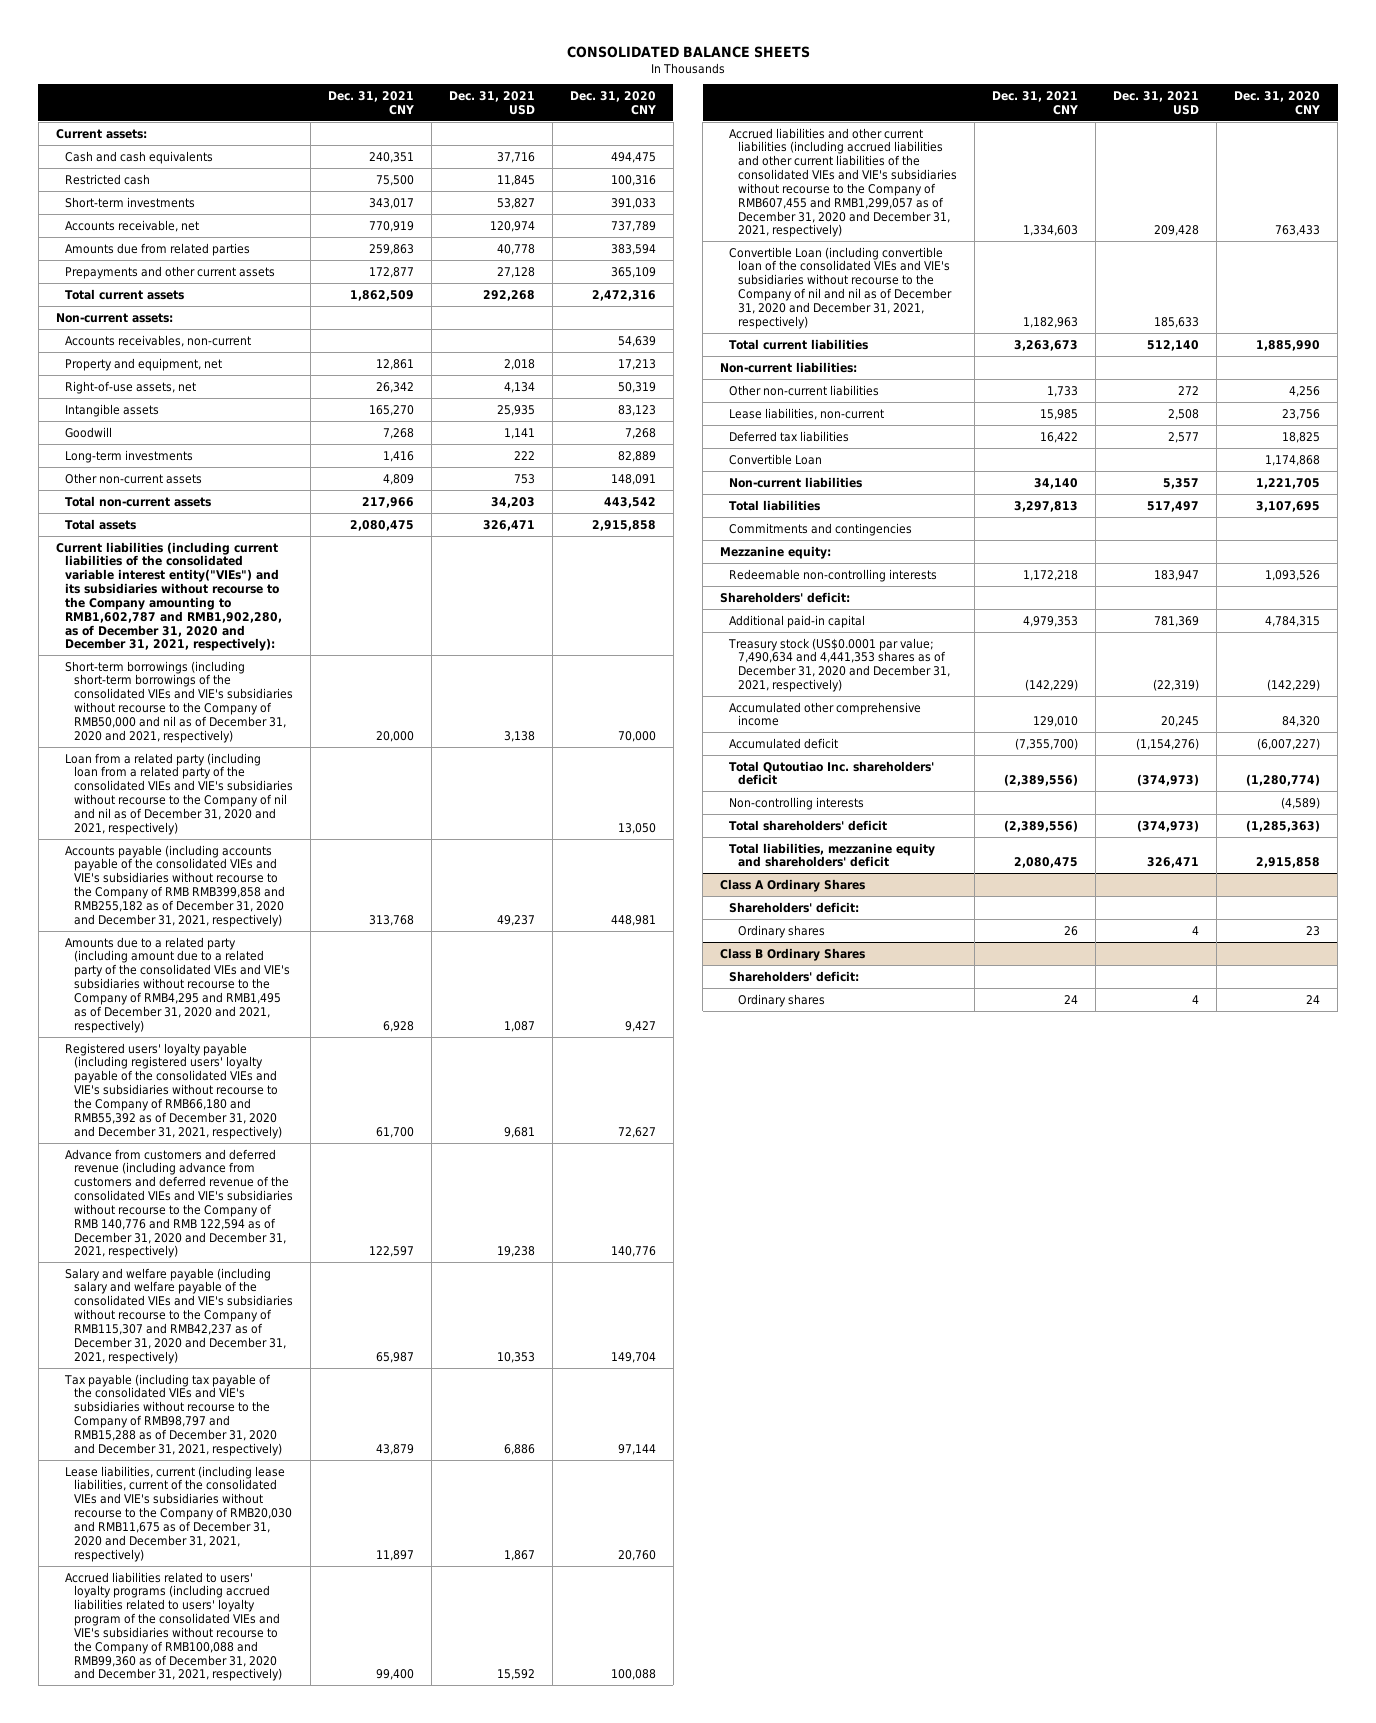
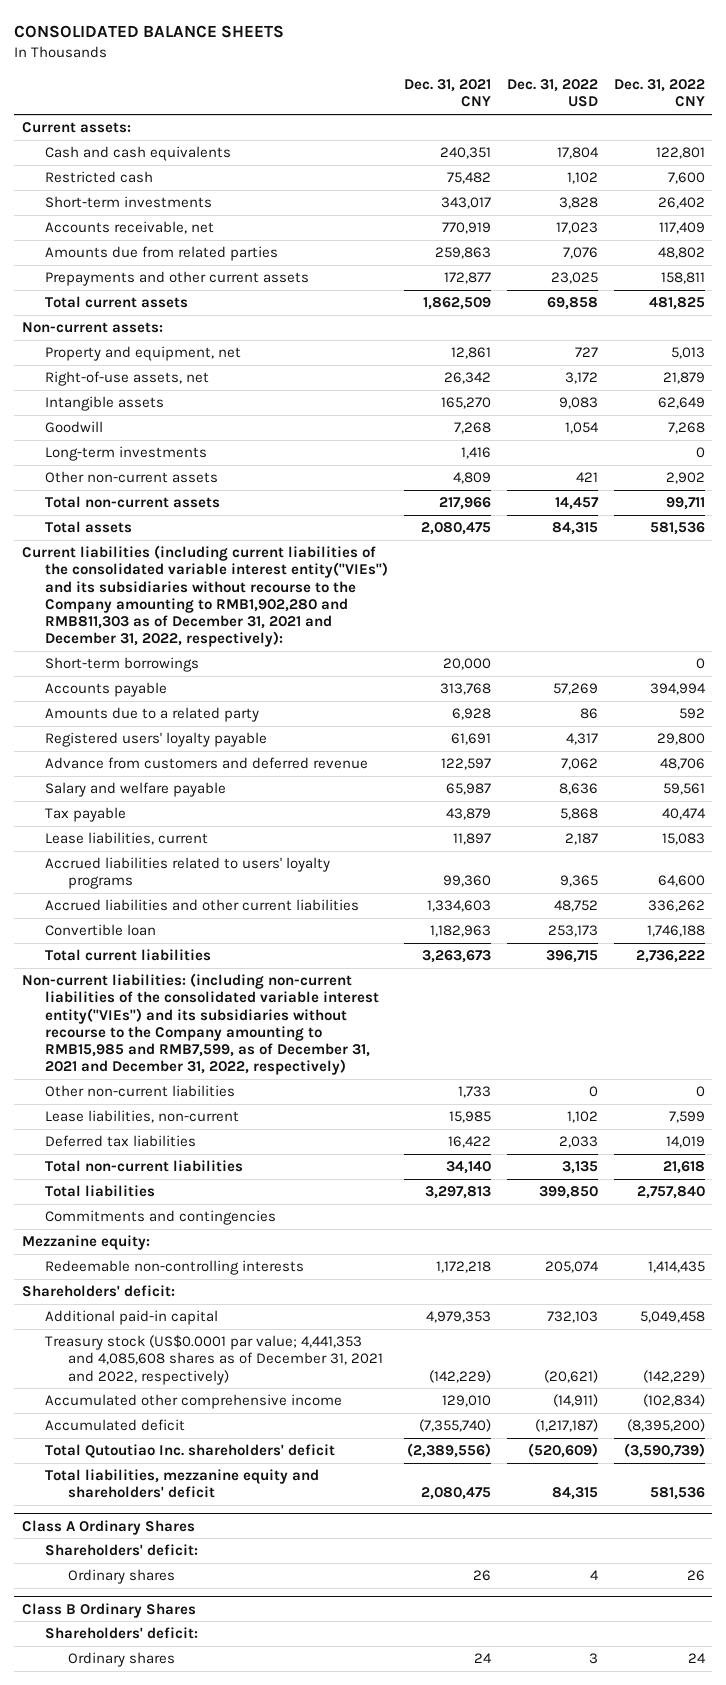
- | Dec. 31, 2021 CNY | Dec. 31, 2021 USD | Dec. 31, 2020 CNY
+ | Dec. 31, 2021 CNY | Dec. 31, 2022 USD | Dec. 31, 2022 CNY
- Restricted cash | 75,500 | 11,845 | 100,316
+ Restricted cash | 75,482 | 1,102 | 7,600
- Accounts receivables, non-current | | | 54,639
- Current liabilities (including current liabilities of the consolidated variable interest entity("VIEs") and its subsidiaries without recourse to the Company amounting to RMB1,602,787 and RMB1,902,280, as of December 31, 2020 and December 31, 2021, respectively):
- Short-term borrowings (including short-term borrowings of the consolidated VIEs and VIE's subsidiaries without recourse to the Company of RMB50,000 and nil as of December 31, 2020 and 2021, respectively) | 20,000 | 3,138 | 70,000
- Loan from a related party (including loan from a related party of the consolidated VIEs and VIE's subsidiaries without recourse to the Company of nil and nil as of December 31, 2020 and 2021, respectively) | | | 13,050
- Accounts payable (including accounts payable of the consolidated VIEs and VIE's subsidiaries without recourse to the Company of RMB RMB399,858 and RMB255,182 as of December 31, 2020 and December 31, 2021, respectively) | 313,768 | 49,237 | 448,981
- Amounts due to a related party (including amount due to a related party of the consolidated VIEs and VIE's subsidiaries without recourse to the Company of RMB4,295 and RMB1,495 as of December 31, 2020 and 2021, respectively) | 6,928 | 1,087 | 9,427
- Registered users' loyalty payable (including registered users' loyalty payable of the consolidated VIEs and VIE's subsidiaries without recourse to the Company of RMB66,180 and RMB55,392 as of December 31, 2020 and December 31, 2021, respectively) | 61,700 | 9,681 | 72,627
- Advance from customers and deferred revenue (including advance from customers and deferred revenue of the consolidated VIEs and VIE's subsidiaries without recourse to the Company of RMB 140,776 and RMB 122,594 as of December 31, 2020 and December 31, 2021, respectively) | 122,597 | 19,238 | 140,776
- Salary and welfare payable (including salary and welfare payable of the consolidated VIEs and VIE's subsidiaries without recourse to the Company of RMB115,307 and RMB42,237 as of December 31, 2020 and December 31, 2021, respectively) | 65,987 | 10,353 | 149,704
- Tax payable (including tax payable of the consolidated VIEs and VIE's subsidiaries without recourse to the Company of RMB98,797 and RMB15,288 as of December 31, 2020 and December 31, 2021, respectively) | 43,879 | 6,886 | 97,144
- Lease liabilities, current (including lease liabilities, current of the consolidated VIEs and VIE's subsidiaries without recourse to the Company of RMB20,030 and RMB11,675 as of December 31, 2020 and December 31, 2021, respectively) | 11,897 | 1,867 | 20,760
- Accrued liabilities related to users' loyalty programs (including accrued liabilities related to users' loyalty program of the consolidated VIEs and VIE's subsidiaries without recourse to the Company of RMB100,088 and RMB99,360 as of December 31, 2020 and December 31, 2021, respectively) | 99,400 | 15,592 | 100,088
- Accrued liabilities and other current liabilities (including accrued liabilities and other current liabilities of the consolidated VIEs and VIE's subsidiaries without recourse to the Company of RMB607,455 and RMB1,299,057 as of December 31, 2020 and December 31, 2021, respectively) | 1,334,603 | 209,428 | 763,433
- Convertible Loan (including convertible loan of the consolidated VIEs and VIE's subsidiaries without recourse to the Company of nil and nil as of December 31, 2020 and December 31, 2021, respectively) | 1,182,963 | 185,633 |
+ Current liabilities (including current liabilities of the consolidated variable interest entity("VIEs") and its subsidiaries without recourse to the Company amounting to RMB1,902,280 and RMB811,303 as of December 31, 2021 and December 31, 2022, respectively):
+ Short-term borrowings | 20,000 | | 0
+ Accounts payable | 313,768 | 57,269 | 394,994
+ Amounts due to a related party | 6,928 | 86 | 592
+ Registered users' loyalty payable | 61,691 | 4,317 | 29,800
+ Advance from customers and deferred revenue | 122,597 | 7,062 | 48,706
+ Salary and welfare payable | 65,987 | 8,636 | 59,561
+ Tax payable | 43,879 | 5,868 | 40,474
+ Lease liabilities, current | 11,897 | 2,187 | 15,083
+ Accrued liabilities related to users' loyalty programs | 99,360 | 9,365 | 64,600
+ Accrued liabilities and other current liabilities | 1,334,603 | 48,752 | 336,262
+ Convertible loan | 1,182,963 | 253,173 | 1,746,188
- Non-current liabilities:
+ Non-current liabilities: (including non-current liabilities of the consolidated variable interest entity("VIEs") and its subsidiaries without recourse to the Company amounting to RMB15,985 and RMB7,599, as of December 31, 2021 and December 31, 2022, respectively)
- Convertible Loan | | | 1,174,868
- Non-current liabilities | 34,140 | 5,357 | 1,221,705
+ Total non-current liabilities | 34,140 | 3,135 | 21,618
- Treasury stock (US$0.0001 par value; 7,490,634 and 4,441,353 shares as of December 31, 2020 and December 31, 2021, respectively) | (142,229) | (22,319) | (142,229)
+ Treasury stock (US$0.0001 par value; 4,441,353 and 4,085,608 shares as of December 31, 2021 and 2022, respectively) | (142,229) | (20,621) | (142,229)
- Accumulated deficit | (7,355,700) | (1,154,276) | (6,007,227)
+ Accumulated deficit | (7,355,740) | (1,217,187) | (8,395,200)
- Non-controlling interests | | | (4,589)
- Total shareholders' deficit | (2,389,556) | (374,973) | (1,285,363)

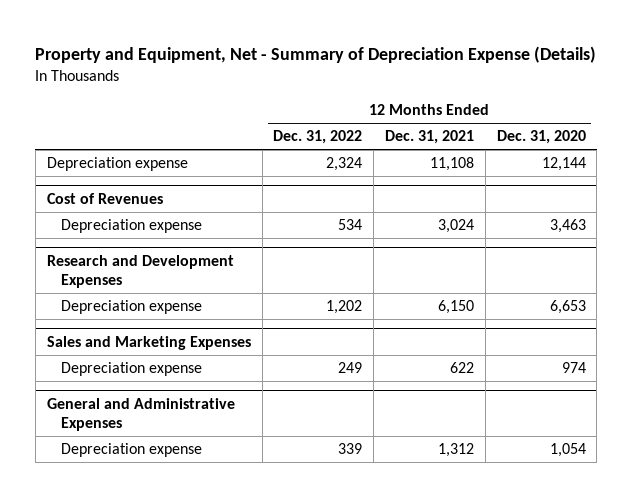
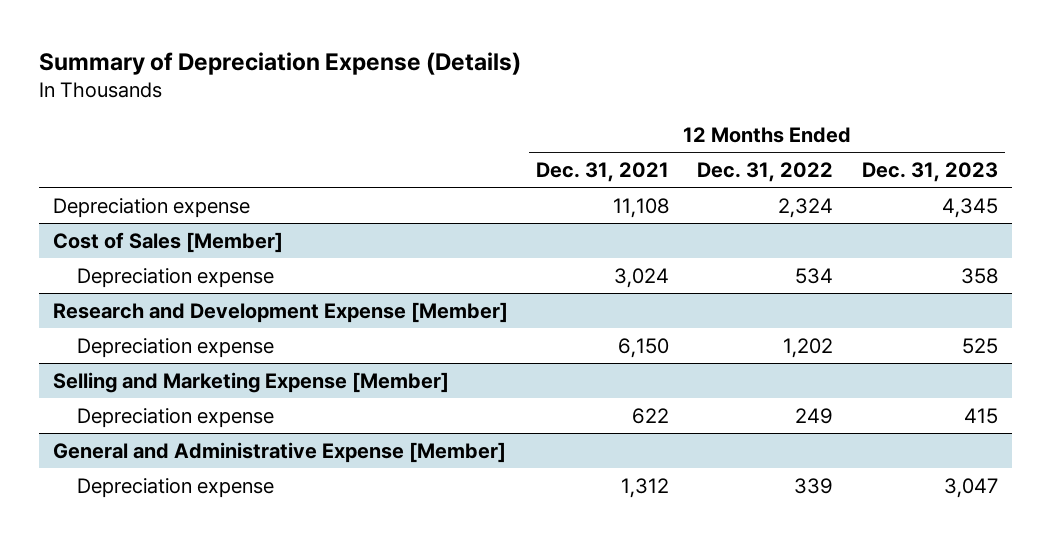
- Property and Equipment, Net - Summary of Depreciation Expense (Details)
+ Summary of Depreciation Expense (Details)
- | 12 Months Ended Dec. 31, 2022 | 12 Months Ended Dec. 31, 2021 | 12 Months Ended Dec. 31, 2020
+ | 12 Months Ended Dec. 31, 2021 | 12 Months Ended Dec. 31, 2022 | 12 Months Ended Dec. 31, 2023
- Cost of Revenues
+ Cost of Sales [Member]
- Research and Development Expenses
+ Research and Development Expense [Member]
- Sales and Marketing Expenses
+ Selling and Marketing Expense [Member]
- General and Administrative Expenses
+ General and Administrative Expense [Member]

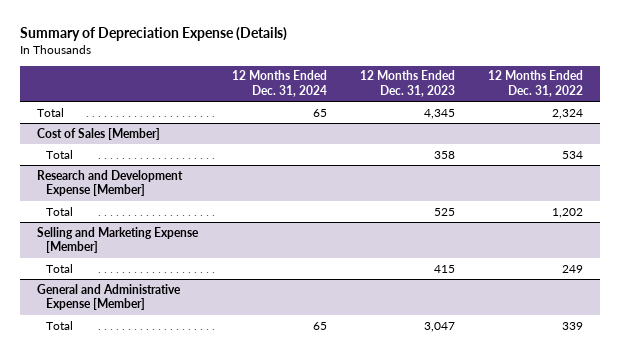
- | 12 Months Ended Dec. 31, 2021 | 12 Months Ended Dec. 31, 2022 | 12 Months Ended Dec. 31, 2023
+ | 12 Months Ended Dec. 31, 2024 | 12 Months Ended Dec. 31, 2023 | 12 Months Ended Dec. 31, 2022
- Depreciation expense | 11,108 | 2,324 | 4,345
+ Total | 65 | 4,345 | 2,324
@ Cost of Sales [Member]
- Depreciation expense | 3,024 | 534 | 358
+ Total | | 358 | 534
@ Research and Development Expense [Member]
- Depreciation expense | 6,150 | 1,202 | 525
+ Total | | 525 | 1,202
@ Selling and Marketing Expense [Member]
- Depreciation expense | 622 | 249 | 415
+ Total | | 415 | 249
@ General and Administrative Expense [Member]
- Depreciation expense | 1,312 | 339 | 3,047
+ Total | 65 | 3,047 | 339

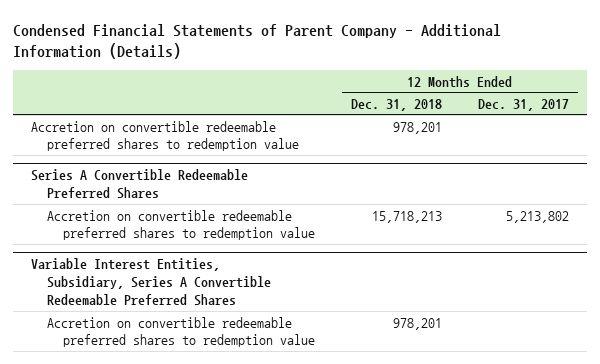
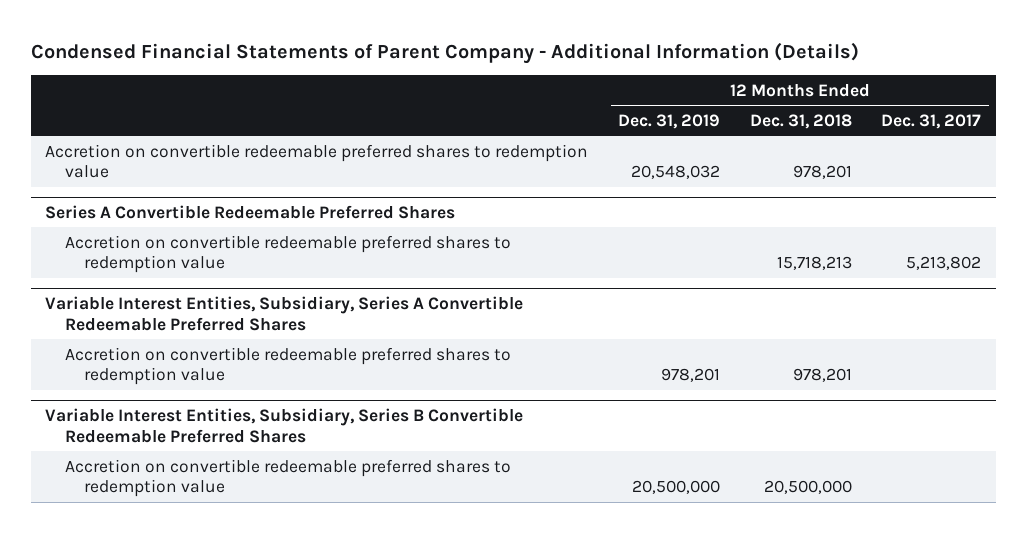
- | 12 Months Ended Dec. 31, 2018 | 12 Months Ended Dec. 31, 2017
+ | 12 Months Ended Dec. 31, 2019 | 12 Months Ended Dec. 31, 2018 | 12 Months Ended Dec. 31, 2017
+ Variable Interest Entities, Subsidiary, Series B Convertible Redeemable Preferred Shares
+ Accretion on convertible redeemable preferred shares to redemption value | 20,500,000 | 20,500,000 |

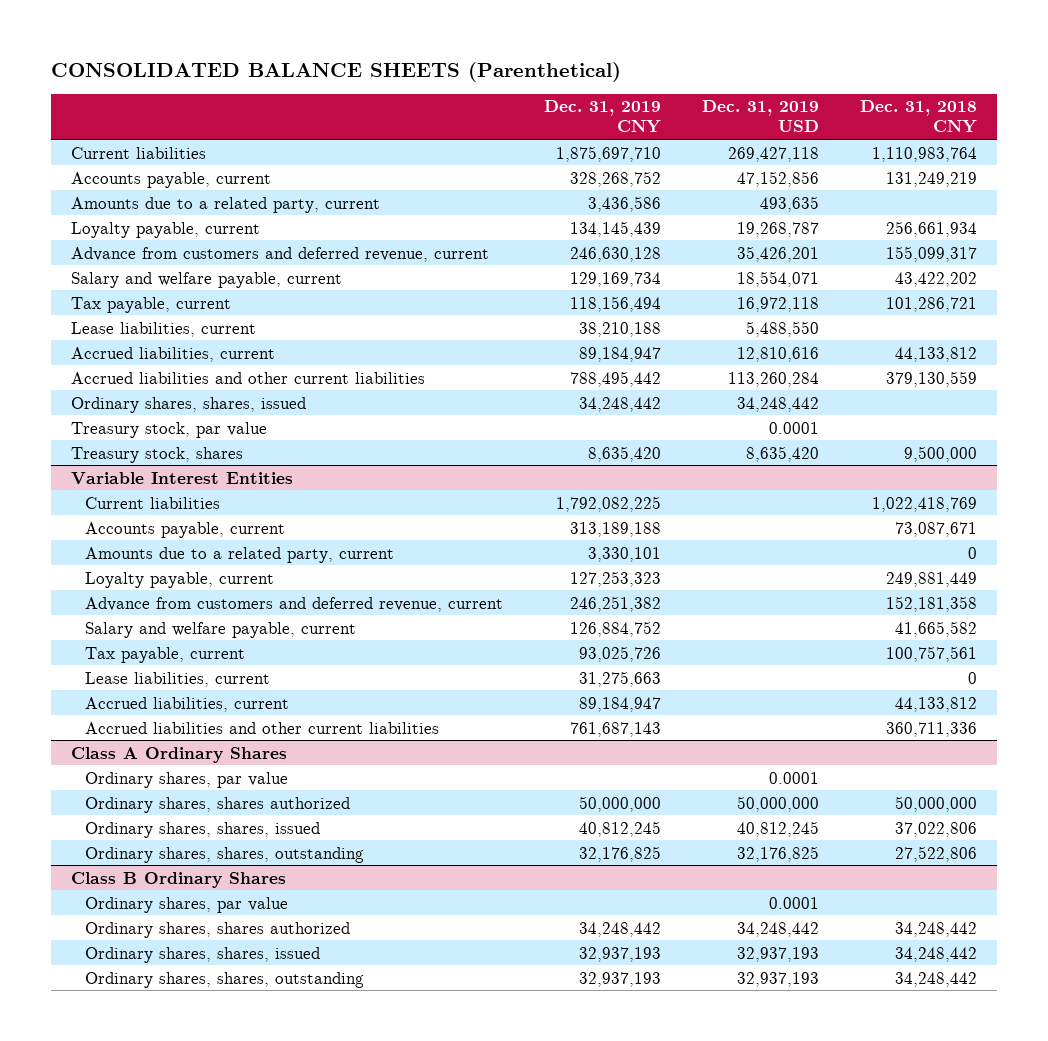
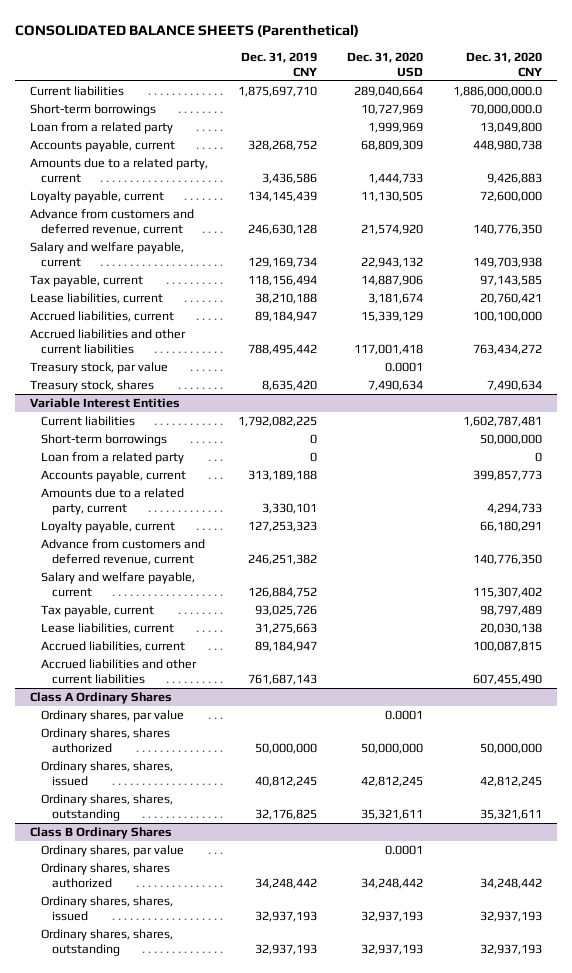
- | Dec. 31, 2019 CNY | Dec. 31, 2019 USD | Dec. 31, 2018 CNY
+ | Dec. 31, 2019 CNY | Dec. 31, 2020 USD | Dec. 31, 2020 CNY
+ Short-term borrowings | | 10,727,969 | 70,000,000.0
+ Loan from a related party | | 1,999,969 | 13,049,800
- Ordinary shares, shares, issued | 34,248,442 | 34,248,442 |
@ Variable Interest Entities
+ Short-term borrowings | 0 | | 50,000,000
+ Loan from a related party | 0 | | 0

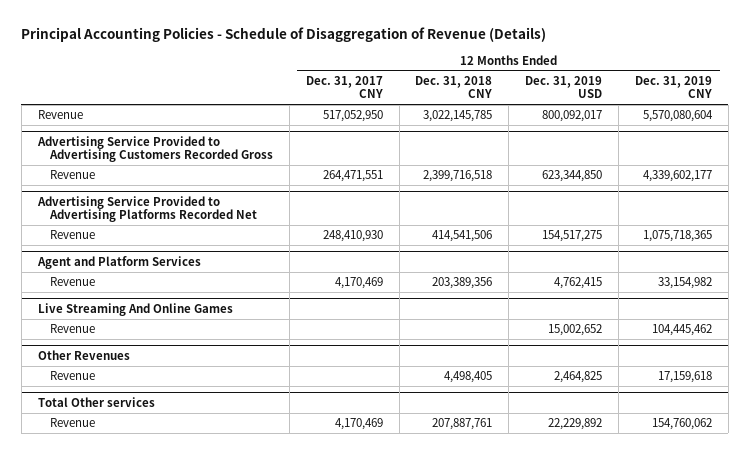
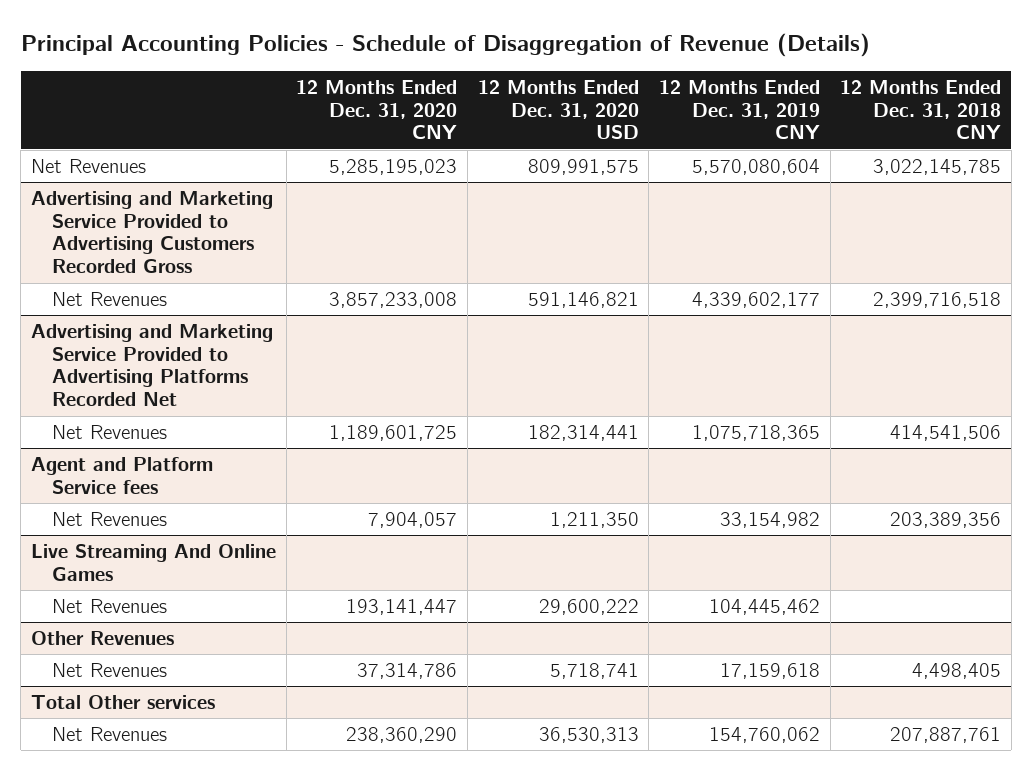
- | 12 Months Ended Dec. 31, 2017 CNY | 12 Months Ended Dec. 31, 2018 CNY | 12 Months Ended Dec. 31, 2019 USD | 12 Months Ended Dec. 31, 2019 CNY
+ | 12 Months Ended Dec. 31, 2020 CNY | 12 Months Ended Dec. 31, 2020 USD | 12 Months Ended Dec. 31, 2019 CNY | 12 Months Ended Dec. 31, 2018 CNY
- Revenue | 517,052,950 | 3,022,145,785 | 800,092,017 | 5,570,080,604
- Advertising Service Provided to Advertising Customers Recorded Gross
- Revenue | 264,471,551 | 2,399,716,518 | 623,344,850 | 4,339,602,177
- Advertising Service Provided to Advertising Platforms Recorded Net
- Revenue | 248,410,930 | 414,541,506 | 154,517,275 | 1,075,718,365
- Agent and Platform Services
- Revenue | 4,170,469 | 203,389,356 | 4,762,415 | 33,154,982
+ Net Revenues | 5,285,195,023 | 809,991,575 | 5,570,080,604 | 3,022,145,785
+ Advertising and Marketing Service Provided to Advertising Customers Recorded Gross
+ Net Revenues | 3,857,233,008 | 591,146,821 | 4,339,602,177 | 2,399,716,518
+ Advertising and Marketing Service Provided to Advertising Platforms Recorded Net
+ Net Revenues | 1,189,601,725 | 182,314,441 | 1,075,718,365 | 414,541,506
+ Agent and Platform Service fees
+ Net Revenues | 7,904,057 | 1,211,350 | 33,154,982 | 203,389,356
@ Live Streaming And Online Games
- Revenue | | | 15,002,652 | 104,445,462
+ Net Revenues | 193,141,447 | 29,600,222 | 104,445,462 |
@ Other Revenues
- Revenue | | 4,498,405 | 2,464,825 | 17,159,618
+ Net Revenues | 37,314,786 | 5,718,741 | 17,159,618 | 4,498,405
@ Total Other services
- Revenue | 4,170,469 | 207,887,761 | 22,229,892 | 154,760,062
+ Net Revenues | 238,360,290 | 36,530,313 | 154,760,062 | 207,887,761

